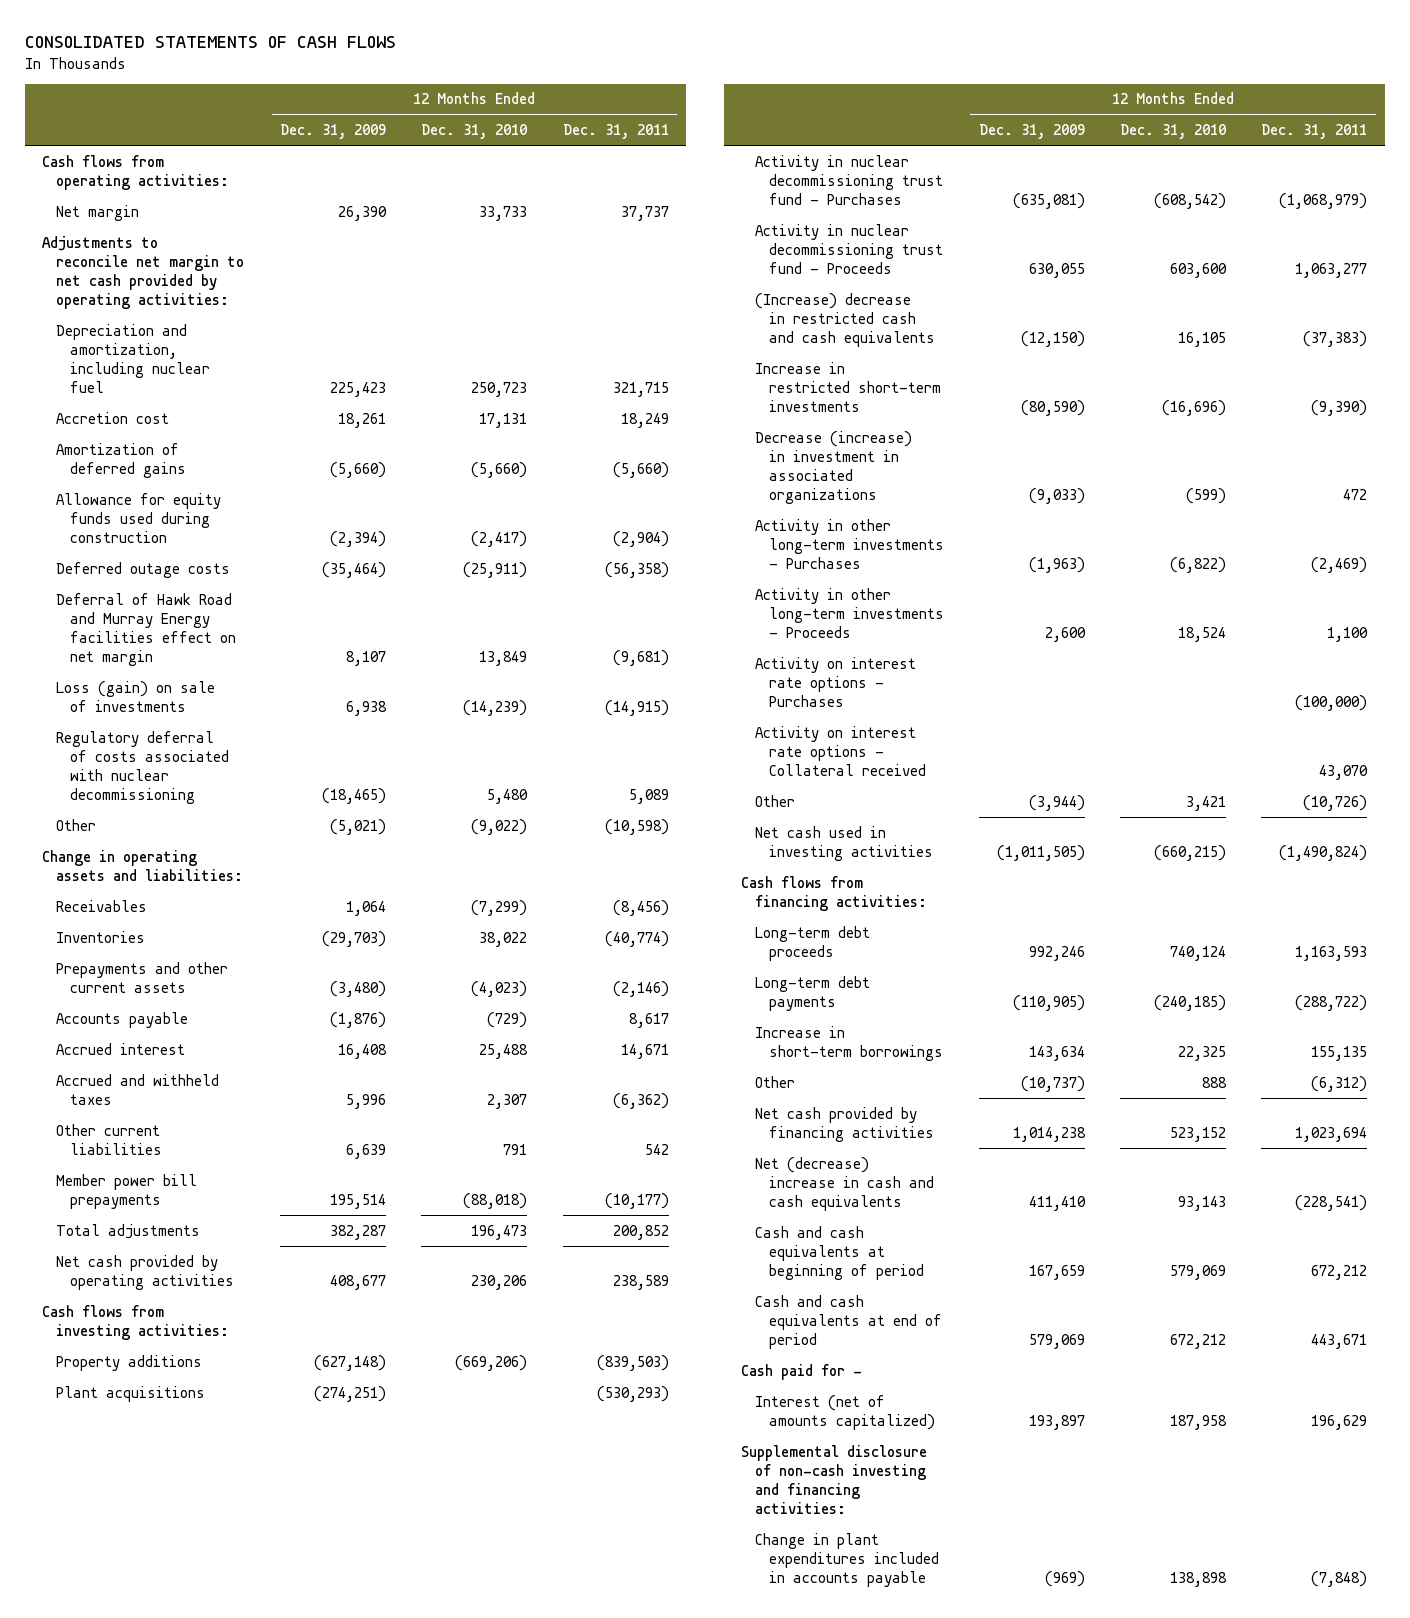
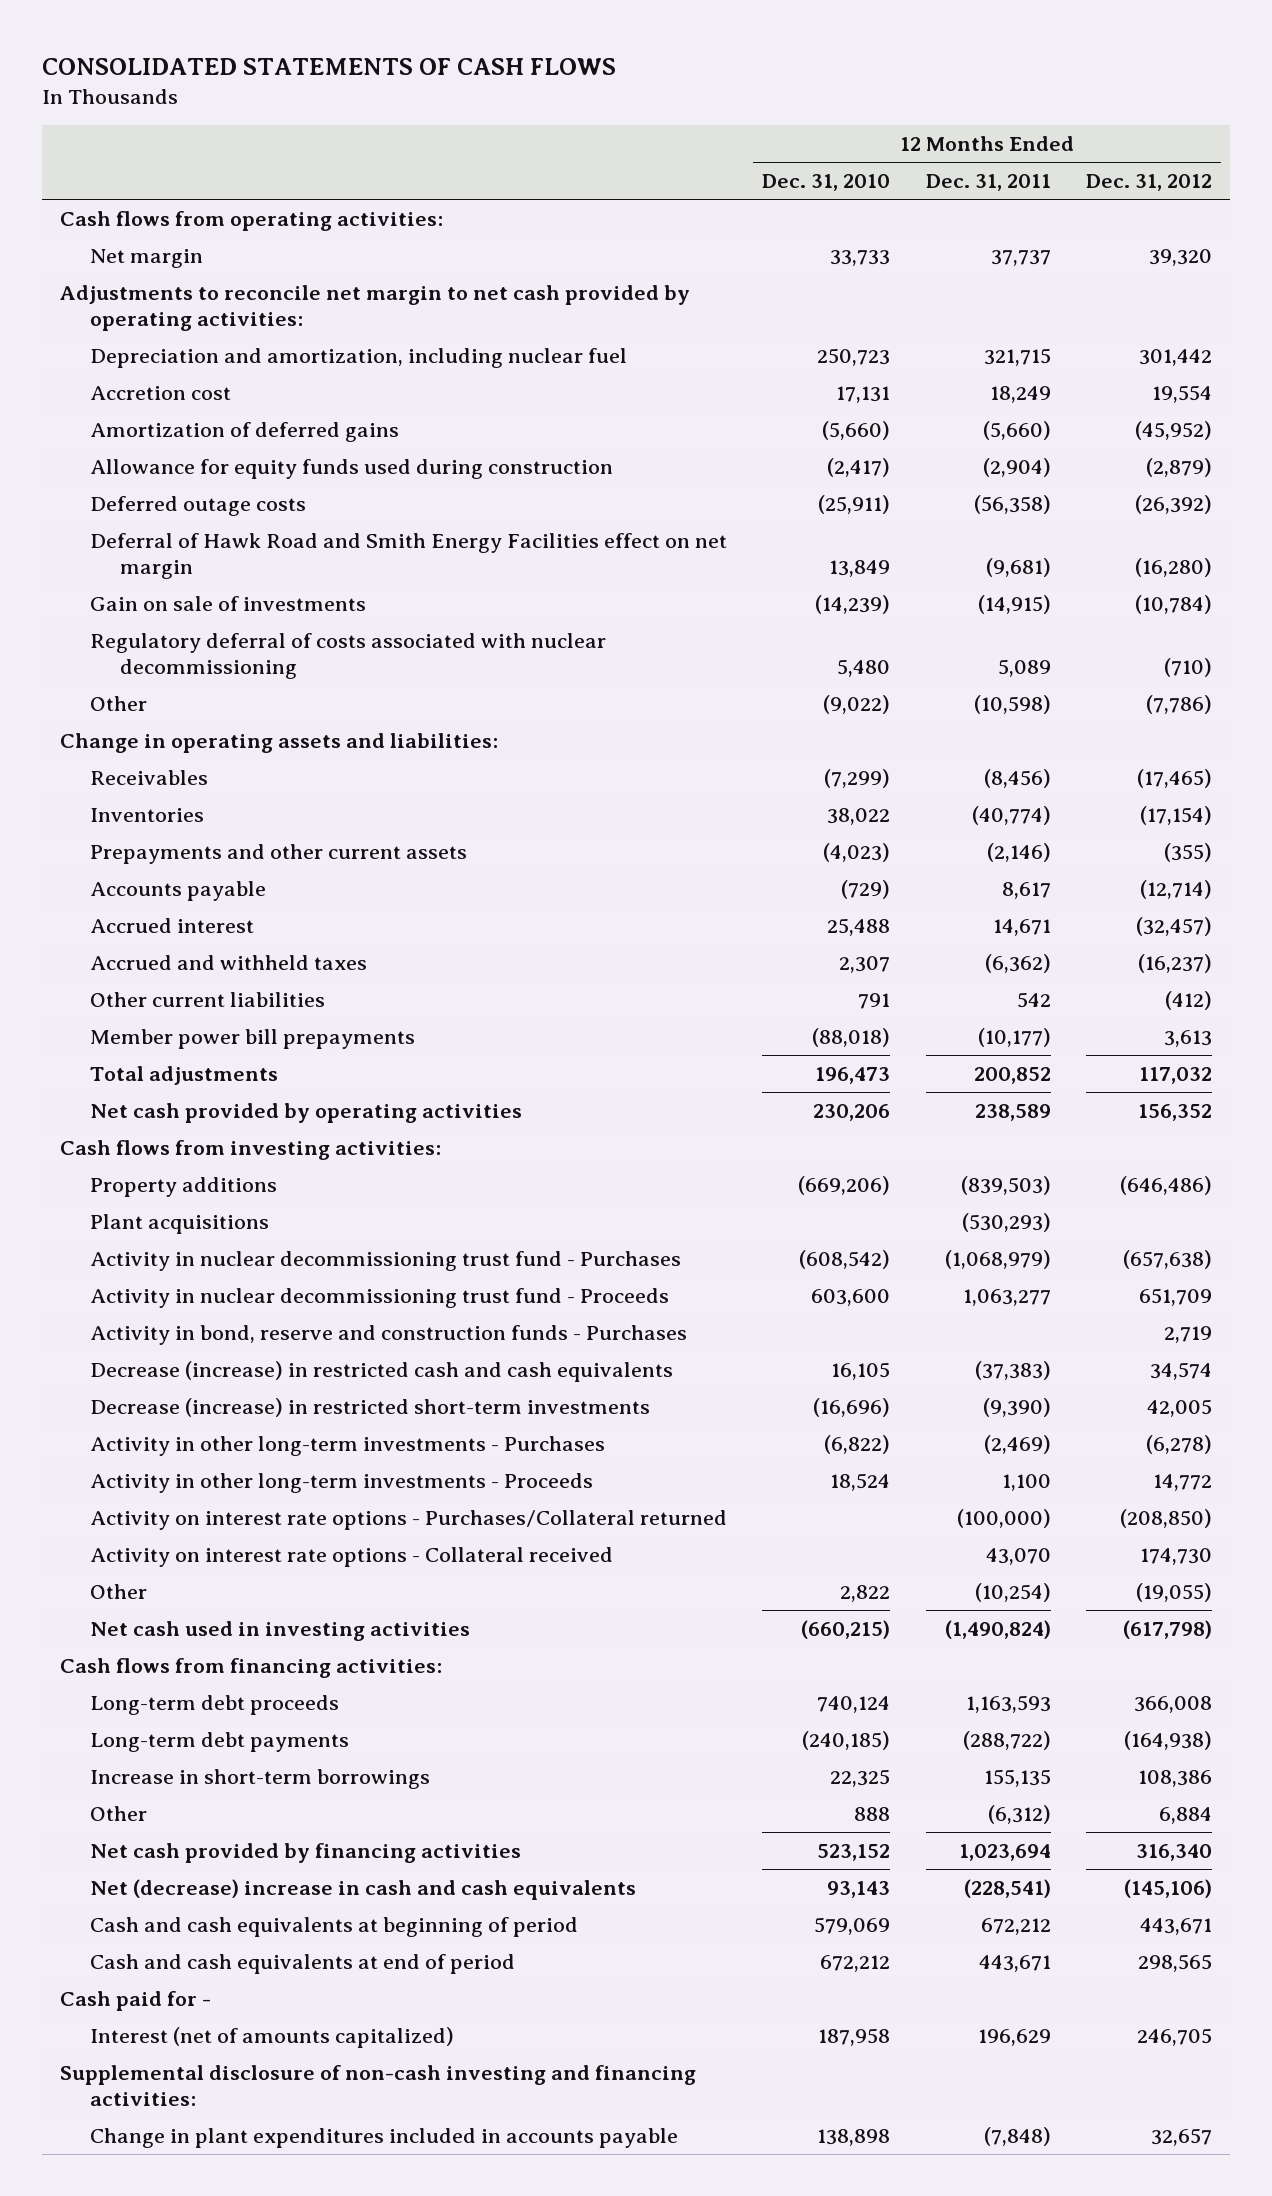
- | 12 Months Ended Dec. 31, 2009 | 12 Months Ended Dec. 31, 2010 | 12 Months Ended Dec. 31, 2011
+ | 12 Months Ended Dec. 31, 2010 | 12 Months Ended Dec. 31, 2011 | 12 Months Ended Dec. 31, 2012
- Deferral of Hawk Road and Murray Energy facilities effect on net margin | 8,107 | 13,849 | (9,681)
- Loss (gain) on sale of investments | 6,938 | (14,239) | (14,915)
+ Deferral of Hawk Road and Smith Energy Facilities effect on net margin | 13,849 | (9,681) | (16,280)
+ Gain on sale of investments | (14,239) | (14,915) | (10,784)
- (Increase) decrease in restricted cash and cash equivalents | (12,150) | 16,105 | (37,383)
- Increase in restricted short-term investments | (80,590) | (16,696) | (9,390)
- Decrease (increase) in investment in associated organizations | (9,033) | (599) | 472
+ Activity in bond, reserve and construction funds - Purchases | | | 2,719
+ Decrease (increase) in restricted cash and cash equivalents | 16,105 | (37,383) | 34,574
+ Decrease (increase) in restricted short-term investments | (16,696) | (9,390) | 42,005
- Activity on interest rate options - Purchases | | | (100,000)
+ Activity on interest rate options - Purchases/Collateral returned | | (100,000) | (208,850)
- Other | (3,944) | 3,421 | (10,726)
+ Other | 2,822 | (10,254) | (19,055)

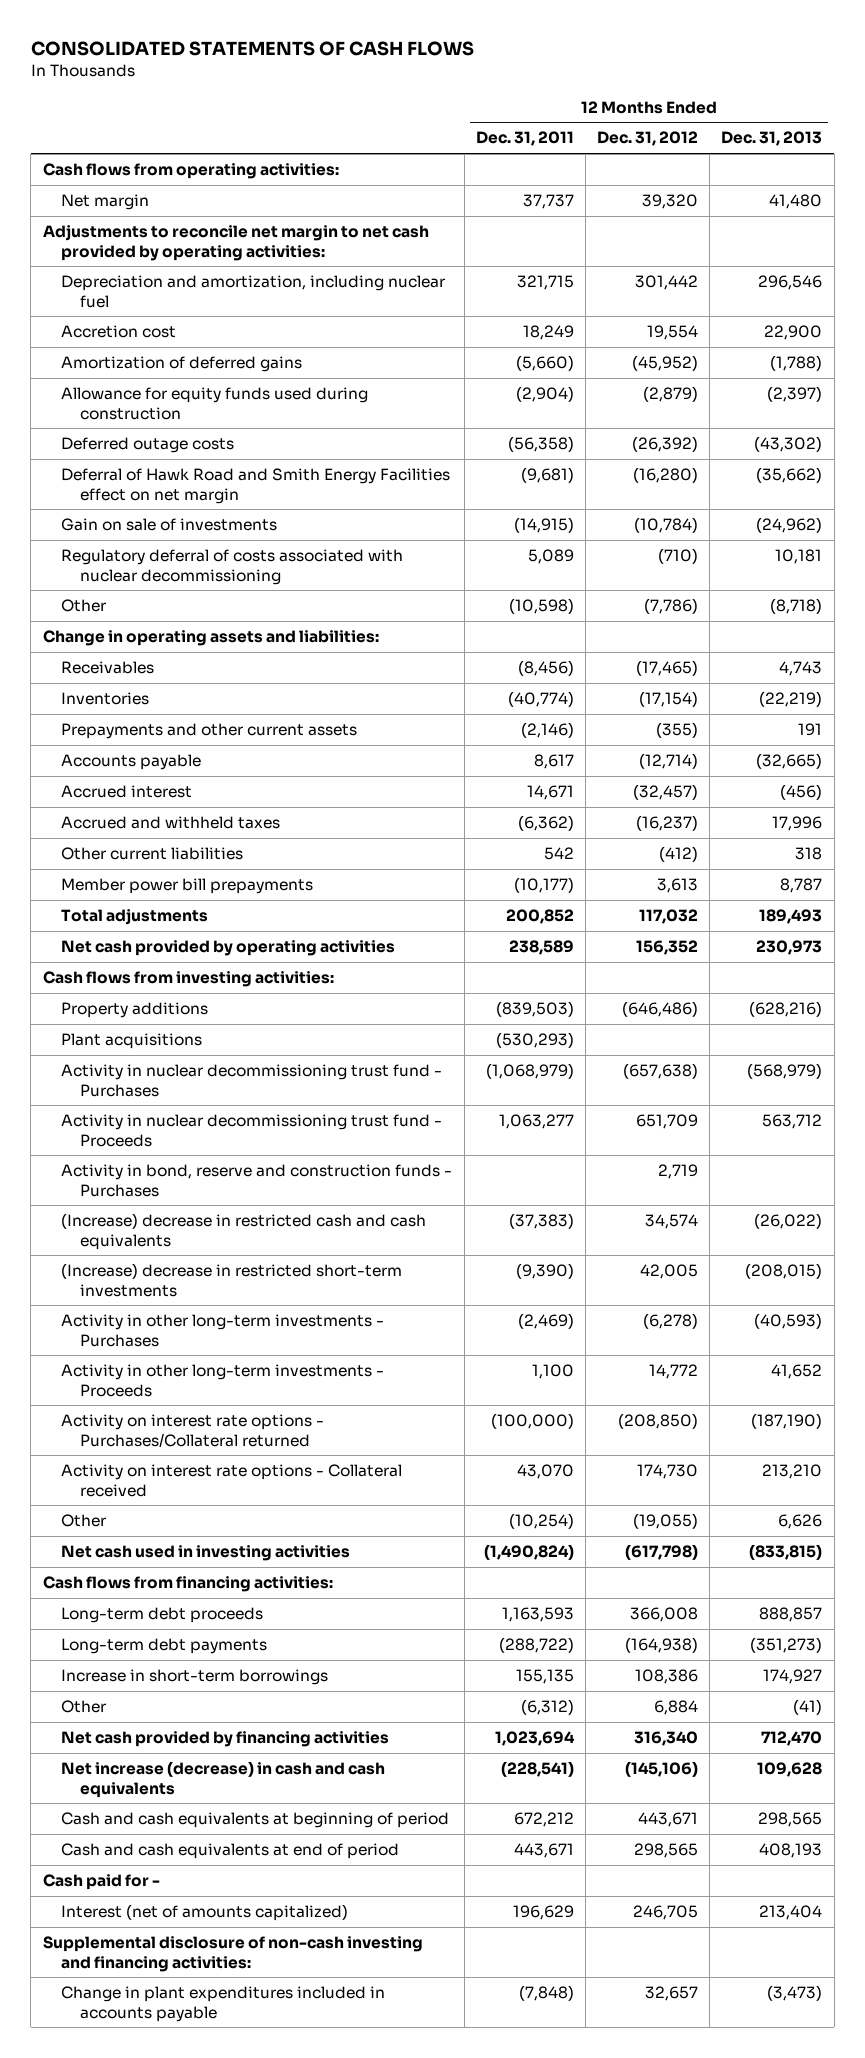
- | 12 Months Ended Dec. 31, 2010 | 12 Months Ended Dec. 31, 2011 | 12 Months Ended Dec. 31, 2012
+ | 12 Months Ended Dec. 31, 2011 | 12 Months Ended Dec. 31, 2012 | 12 Months Ended Dec. 31, 2013
- Decrease (increase) in restricted cash and cash equivalents | 16,105 | (37,383) | 34,574
- Decrease (increase) in restricted short-term investments | (16,696) | (9,390) | 42,005
+ (Increase) decrease in restricted cash and cash equivalents | (37,383) | 34,574 | (26,022)
+ (Increase) decrease in restricted short-term investments | (9,390) | 42,005 | (208,015)
- Net (decrease) increase in cash and cash equivalents | 93,143 | (228,541) | (145,106)
+ Net increase (decrease) in cash and cash equivalents | (228,541) | (145,106) | 109,628

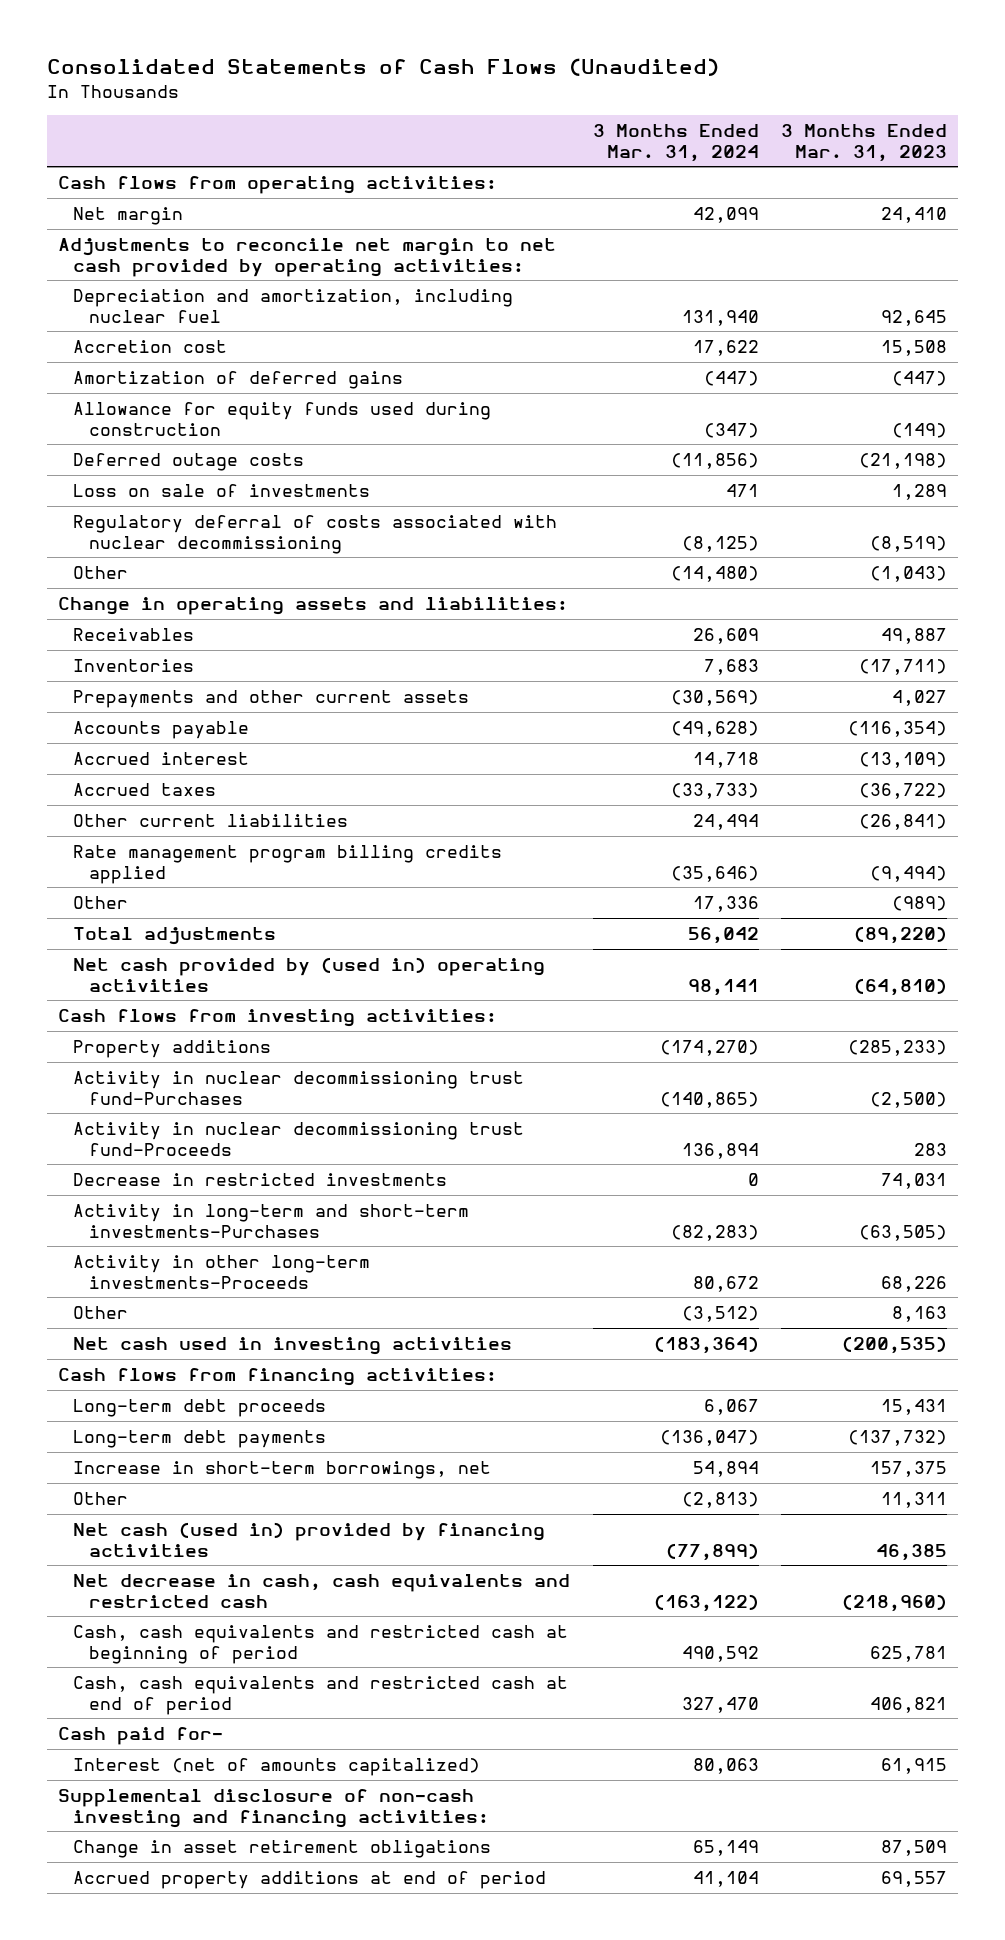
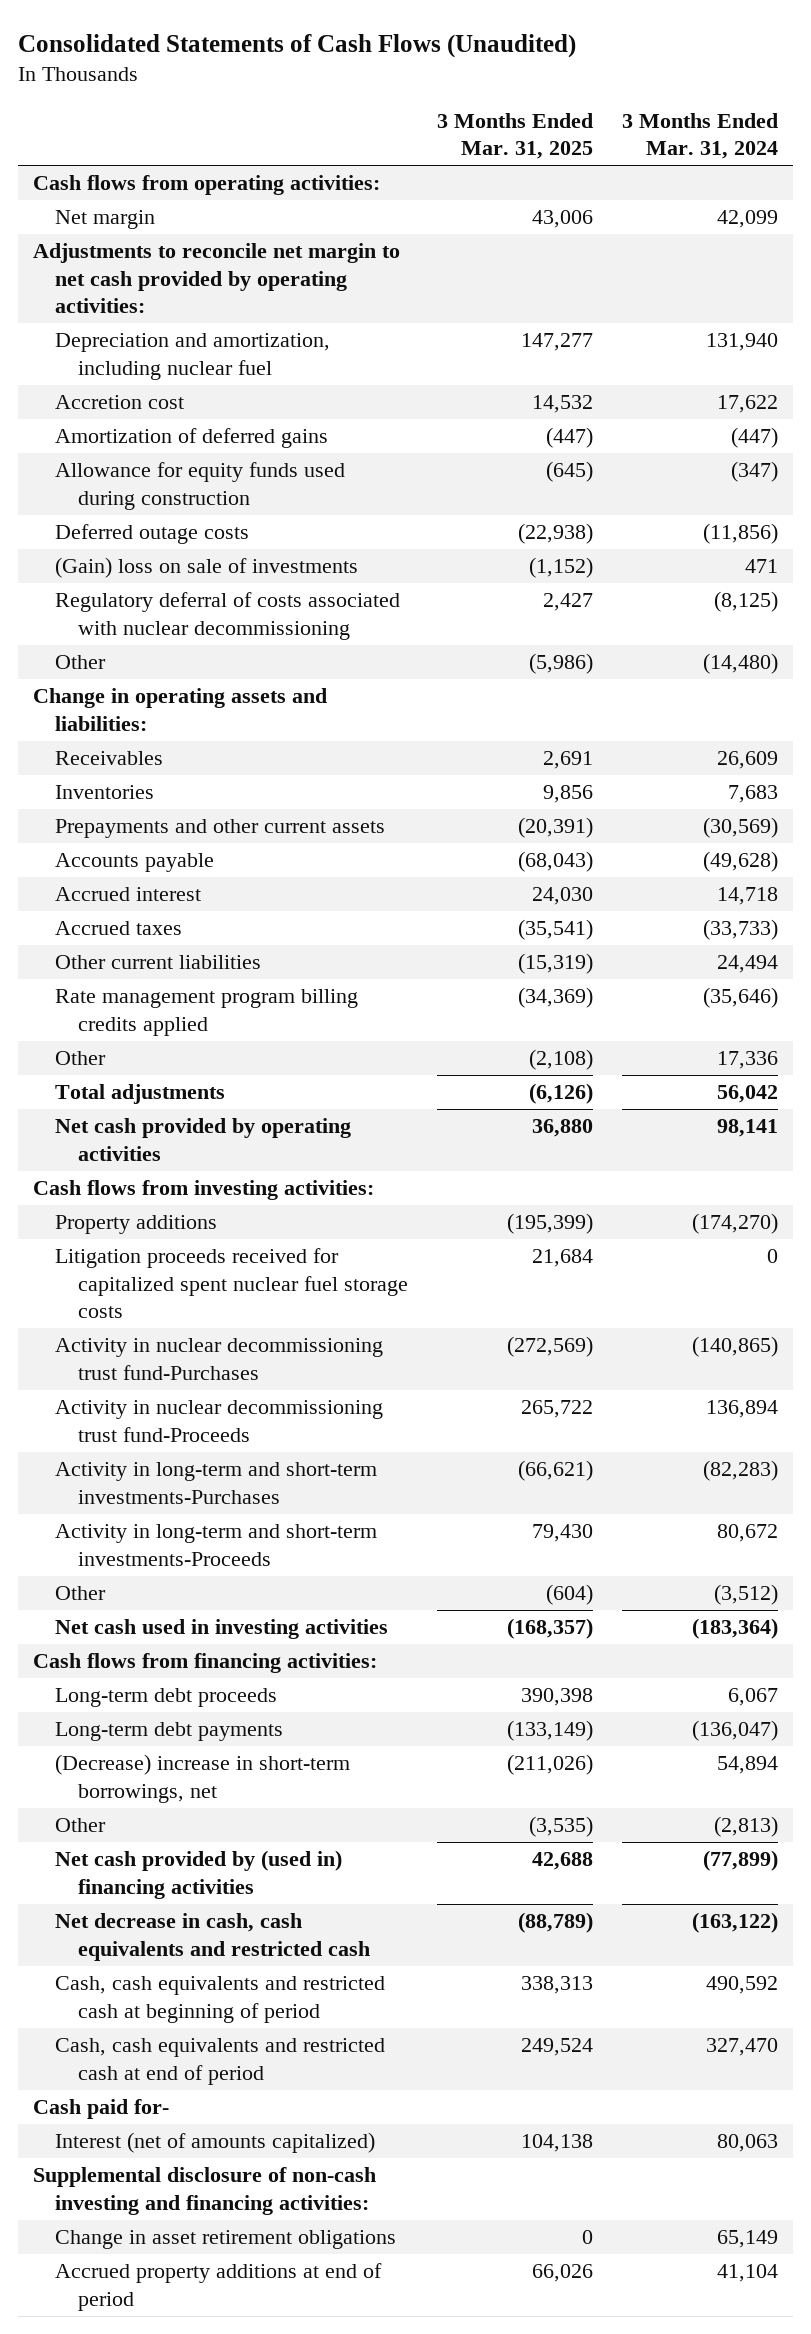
- | 3 Months Ended Mar. 31, 2024 | 3 Months Ended Mar. 31, 2023
+ | 3 Months Ended Mar. 31, 2025 | 3 Months Ended Mar. 31, 2024
- Loss on sale of investments | 471 | 1,289
+ (Gain) loss on sale of investments | (1,152) | 471
- Net cash provided by (used in) operating activities | 98,141 | (64,810)
+ Net cash provided by operating activities | 36,880 | 98,141
+ Litigation proceeds received for capitalized spent nuclear fuel storage costs | 21,684 | 0
- Decrease in restricted investments | 0 | 74,031
- Activity in other long-term investments-Proceeds | 80,672 | 68,226
+ Activity in long-term and short-term investments-Proceeds | 79,430 | 80,672
- Increase in short-term borrowings, net | 54,894 | 157,375
+ (Decrease) increase in short-term borrowings, net | (211,026) | 54,894
- Net cash (used in) provided by financing activities | (77,899) | 46,385
+ Net cash provided by (used in) financing activities | 42,688 | (77,899)

